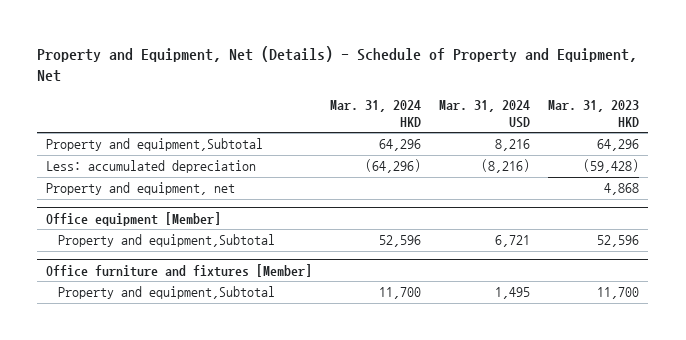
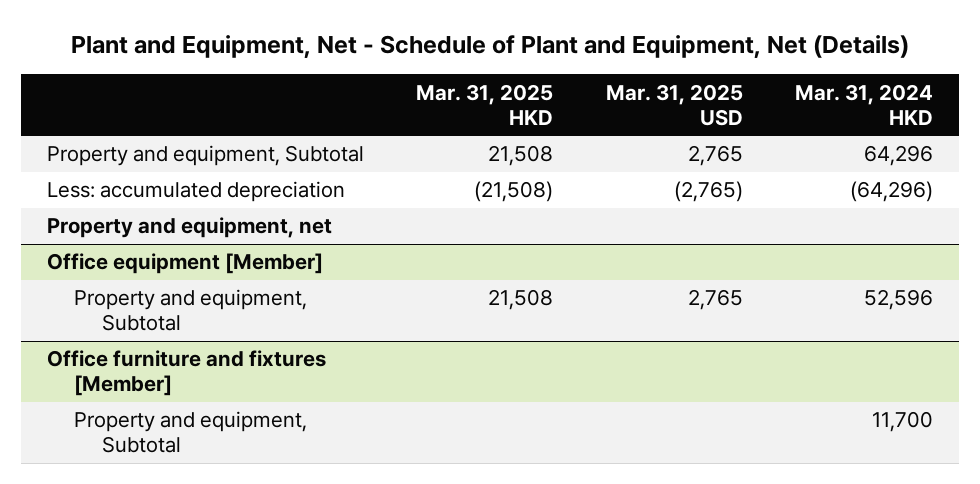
- Property and Equipment, Net (Details) - Schedule of Property and Equipment, Net
+ Plant and Equipment, Net - Schedule of Plant and Equipment, Net (Details)
- | Mar. 31, 2024 HKD | Mar. 31, 2024 USD | Mar. 31, 2023 HKD
+ | Mar. 31, 2025 HKD | Mar. 31, 2025 USD | Mar. 31, 2024 HKD
- Property and equipment,Subtotal | 64,296 | 8,216 | 64,296
+ Property and equipment, Subtotal | 21,508 | 2,765 | 64,296
@ Office equipment [Member]
- Property and equipment,Subtotal | 52,596 | 6,721 | 52,596
+ Property and equipment, Subtotal | 21,508 | 2,765 | 52,596
@ Office furniture and fixtures [Member]
- Property and equipment,Subtotal | 11,700 | 1,495 | 11,700
+ Property and equipment, Subtotal | | | 11,700

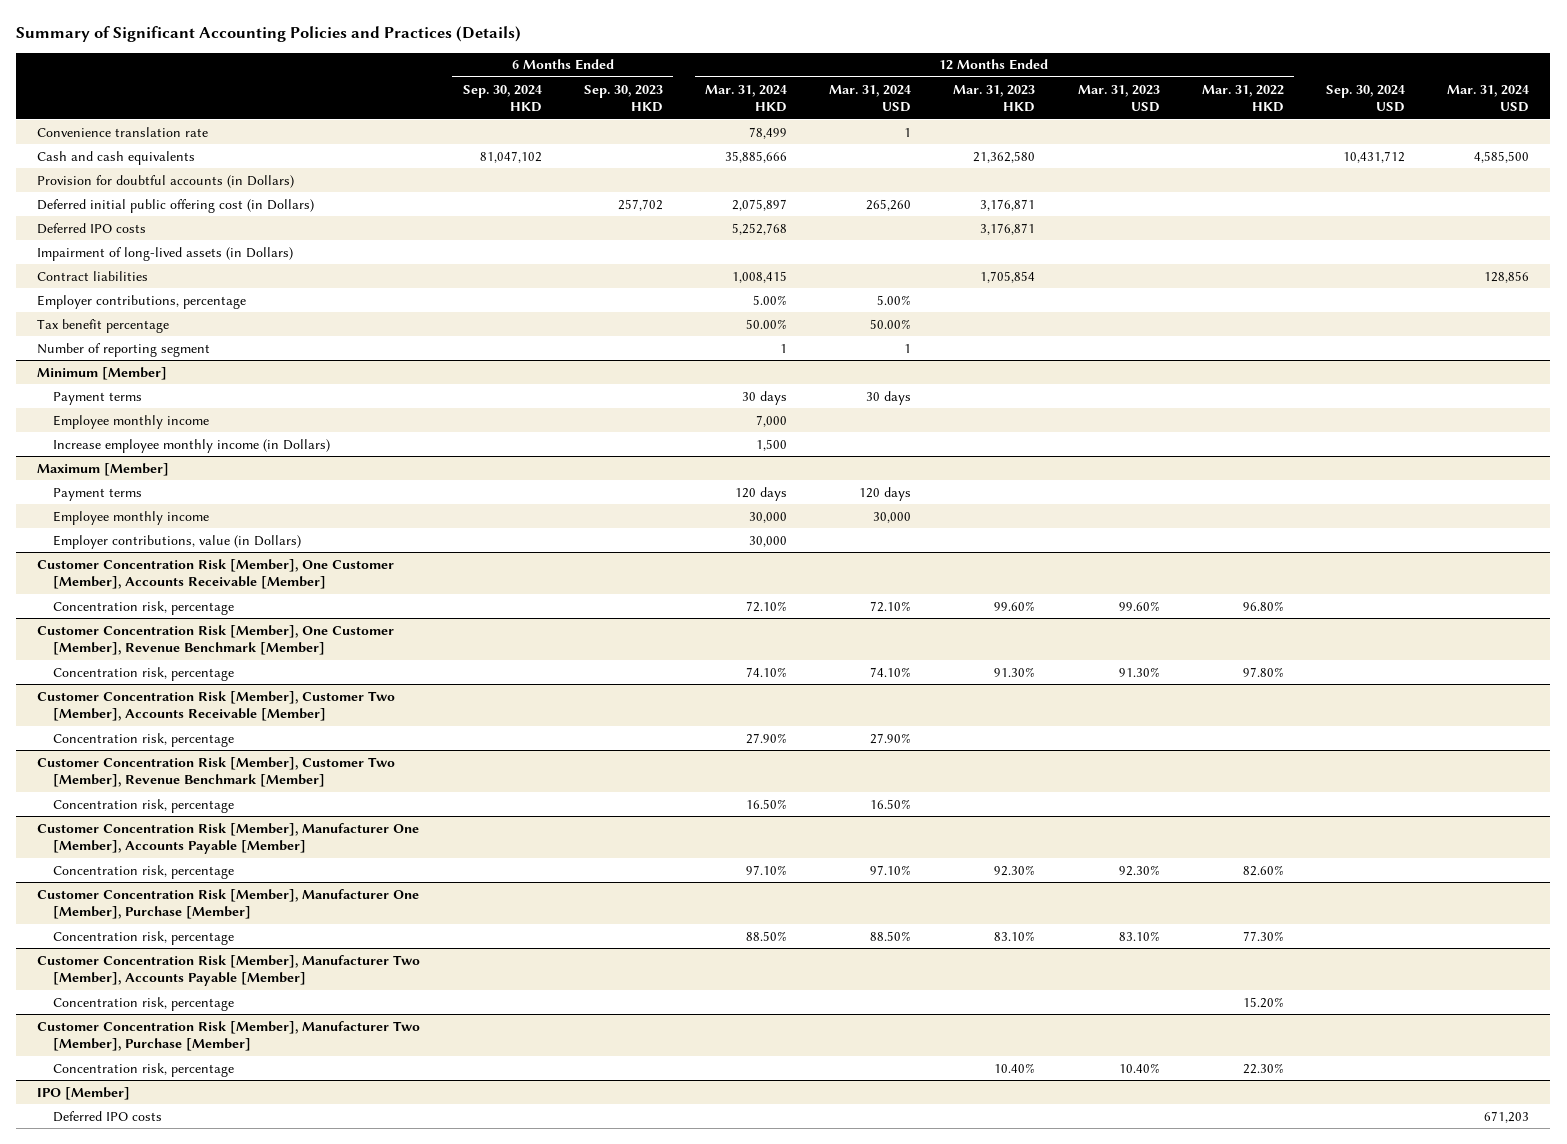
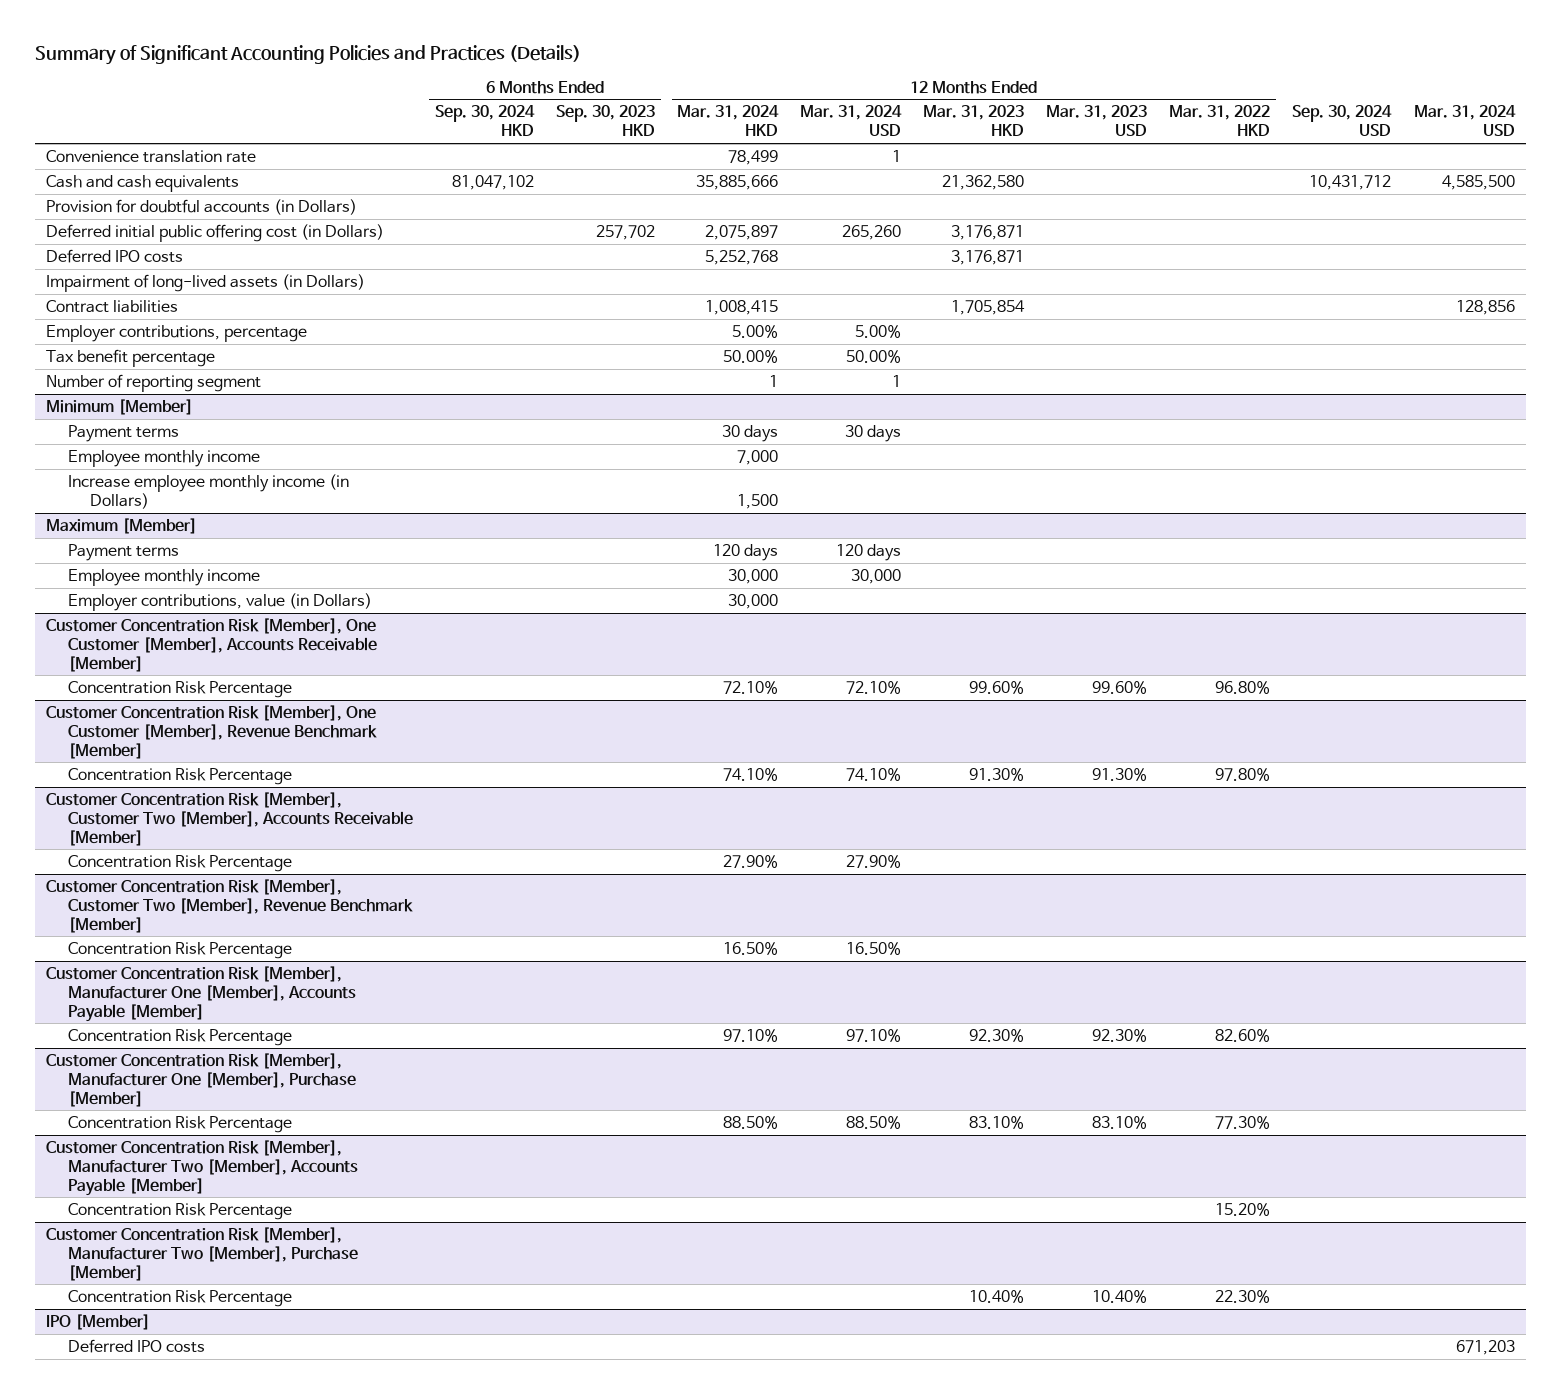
@ Customer Concentration Risk [Member], One Customer [Member], Accounts Receivable [Member]
- Concentration risk, percentage | | | 72.10% | 72.10% | 99.60% | 99.60% | 96.80% | |
+ Concentration Risk Percentage | | | 72.10% | 72.10% | 99.60% | 99.60% | 96.80% | |
@ Customer Concentration Risk [Member], One Customer [Member], Revenue Benchmark [Member]
- Concentration risk, percentage | | | 74.10% | 74.10% | 91.30% | 91.30% | 97.80% | |
+ Concentration Risk Percentage | | | 74.10% | 74.10% | 91.30% | 91.30% | 97.80% | |
@ Customer Concentration Risk [Member], Customer Two [Member], Accounts Receivable [Member]
- Concentration risk, percentage | | | 27.90% | 27.90% | | | | |
+ Concentration Risk Percentage | | | 27.90% | 27.90% | | | | |
@ Customer Concentration Risk [Member], Customer Two [Member], Revenue Benchmark [Member]
- Concentration risk, percentage | | | 16.50% | 16.50% | | | | |
+ Concentration Risk Percentage | | | 16.50% | 16.50% | | | | |
@ Customer Concentration Risk [Member], Manufacturer One [Member], Accounts Payable [Member]
- Concentration risk, percentage | | | 97.10% | 97.10% | 92.30% | 92.30% | 82.60% | |
+ Concentration Risk Percentage | | | 97.10% | 97.10% | 92.30% | 92.30% | 82.60% | |
@ Customer Concentration Risk [Member], Manufacturer One [Member], Purchase [Member]
- Concentration risk, percentage | | | 88.50% | 88.50% | 83.10% | 83.10% | 77.30% | |
+ Concentration Risk Percentage | | | 88.50% | 88.50% | 83.10% | 83.10% | 77.30% | |
@ Customer Concentration Risk [Member], Manufacturer Two [Member], Accounts Payable [Member]
- Concentration risk, percentage | | | | | | | 15.20% | |
+ Concentration Risk Percentage | | | | | | | 15.20% | |
@ Customer Concentration Risk [Member], Manufacturer Two [Member], Purchase [Member]
- Concentration risk, percentage | | | | | 10.40% | 10.40% | 22.30% | |
+ Concentration Risk Percentage | | | | | 10.40% | 10.40% | 22.30% | |

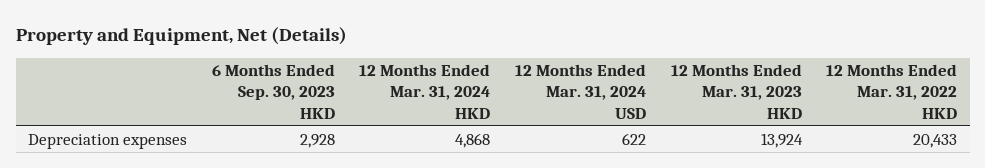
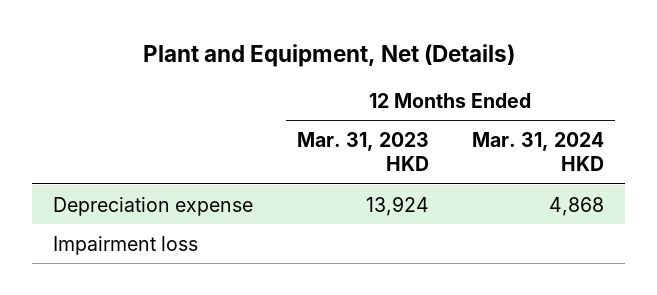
- Property and Equipment, Net (Details)
+ Plant and Equipment, Net (Details)
- | 6 Months Ended Sep. 30, 2023 HKD | 12 Months Ended Mar. 31, 2024 HKD | 12 Months Ended Mar. 31, 2024 USD | 12 Months Ended Mar. 31, 2023 HKD | 12 Months Ended Mar. 31, 2022 HKD
+ | 12 Months Ended Mar. 31, 2023 HKD | 12 Months Ended Mar. 31, 2024 HKD
- Depreciation expenses | 2,928 | 4,868 | 622 | 13,924 | 20,433
+ Depreciation expense | 13,924 | 4,868
+ Impairment loss

